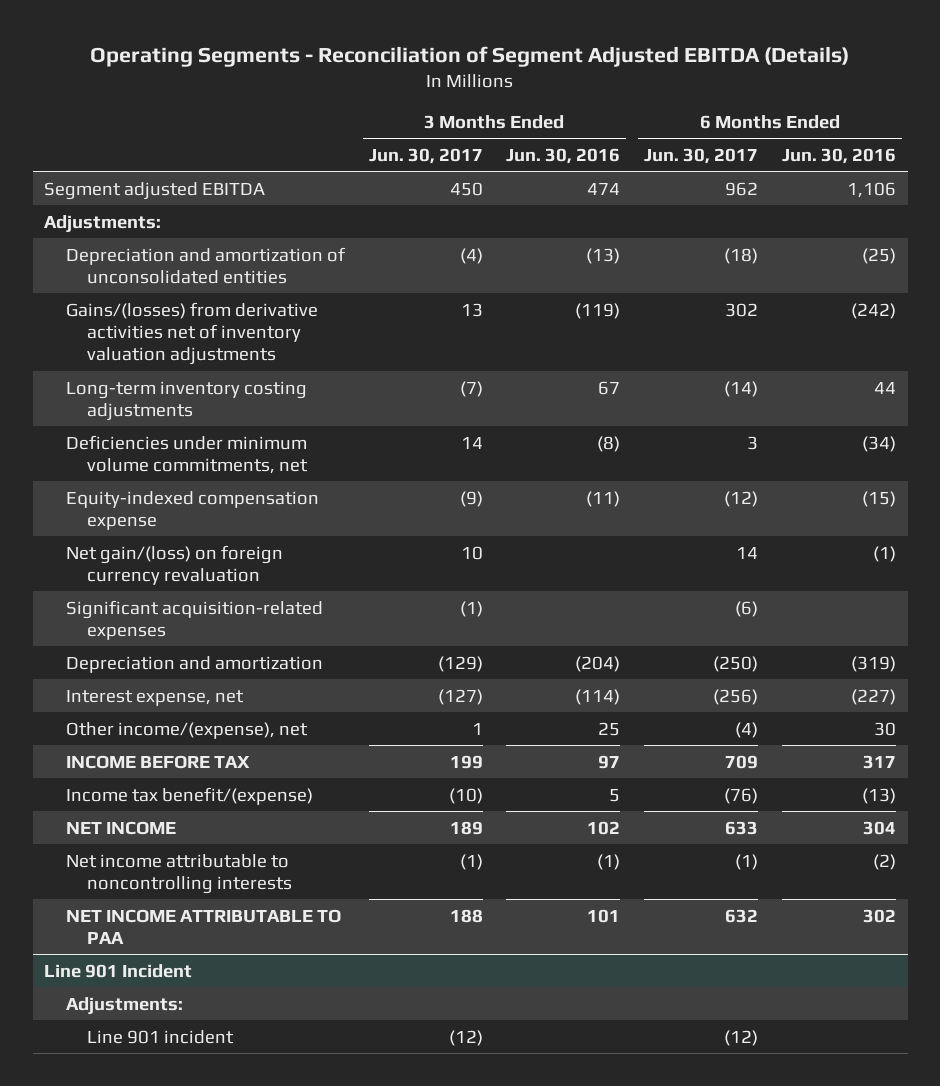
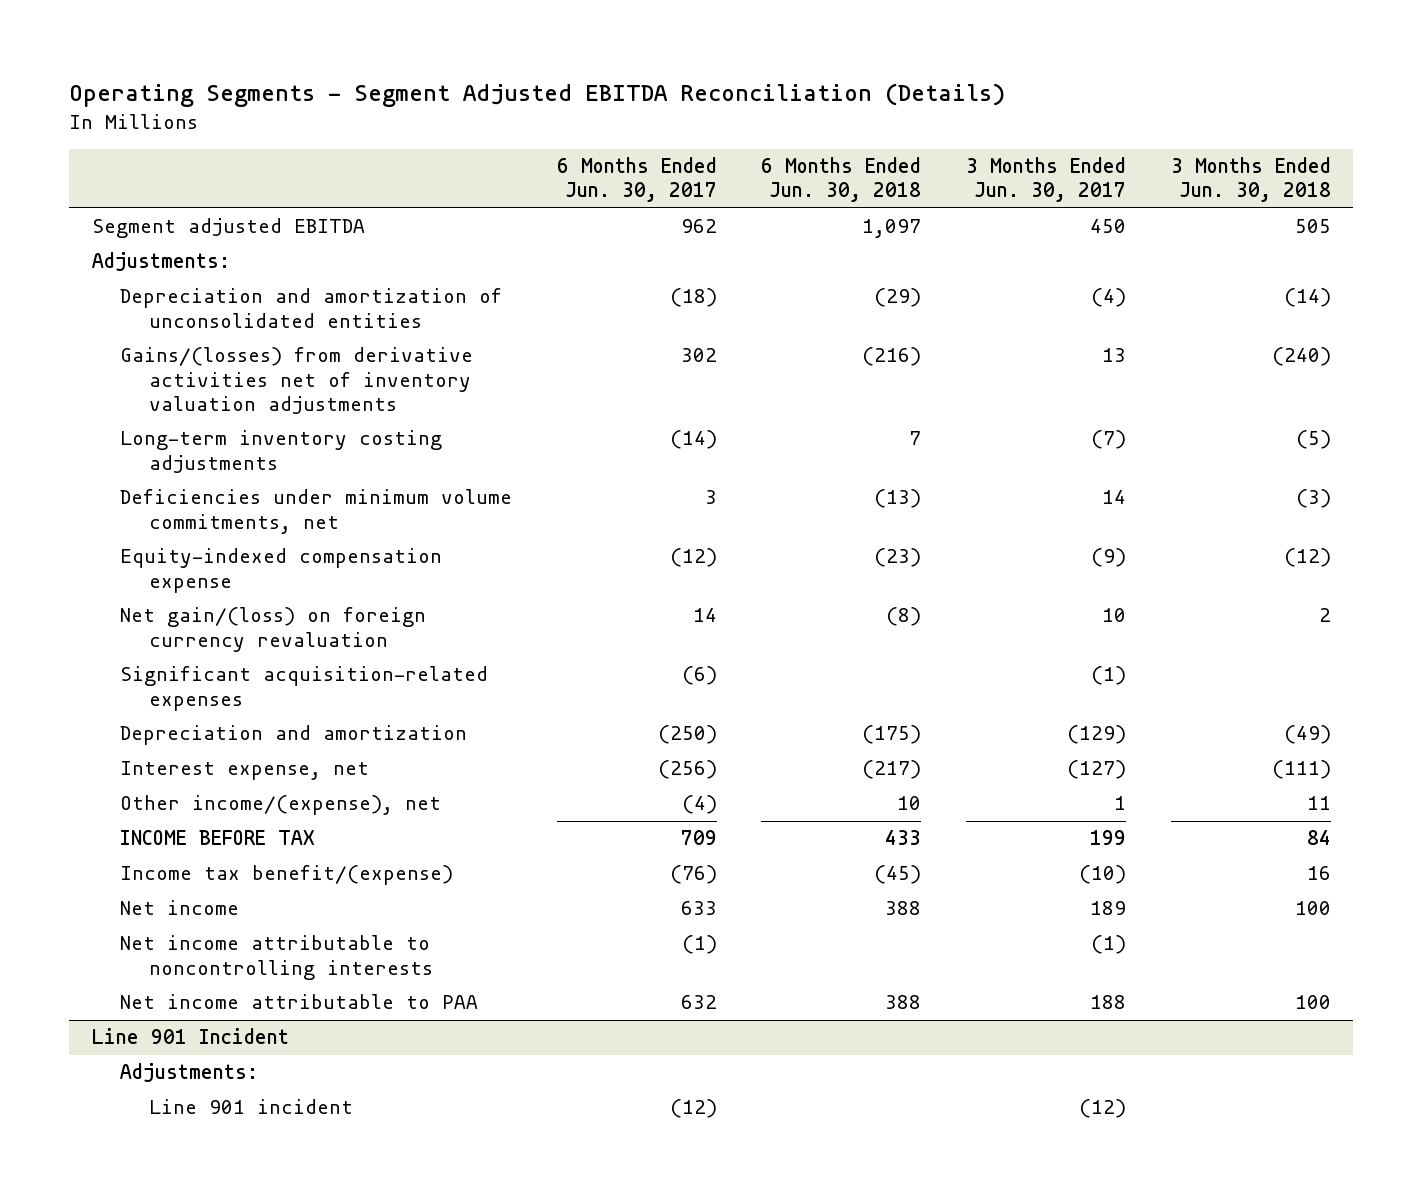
- Operating Segments - Reconciliation of Segment Adjusted EBITDA (Details)
+ Operating Segments - Segment Adjusted EBITDA Reconciliation (Details)
- | 3 Months Ended Jun. 30, 2017 | 3 Months Ended Jun. 30, 2016 | 6 Months Ended Jun. 30, 2017 | 6 Months Ended Jun. 30, 2016
+ | 6 Months Ended Jun. 30, 2017 | 6 Months Ended Jun. 30, 2018 | 3 Months Ended Jun. 30, 2017 | 3 Months Ended Jun. 30, 2018
- NET INCOME | 189 | 102 | 633 | 304
+ Net income | 633 | 388 | 189 | 100
- NET INCOME ATTRIBUTABLE TO PAA | 188 | 101 | 632 | 302
+ Net income attributable to PAA | 632 | 388 | 188 | 100

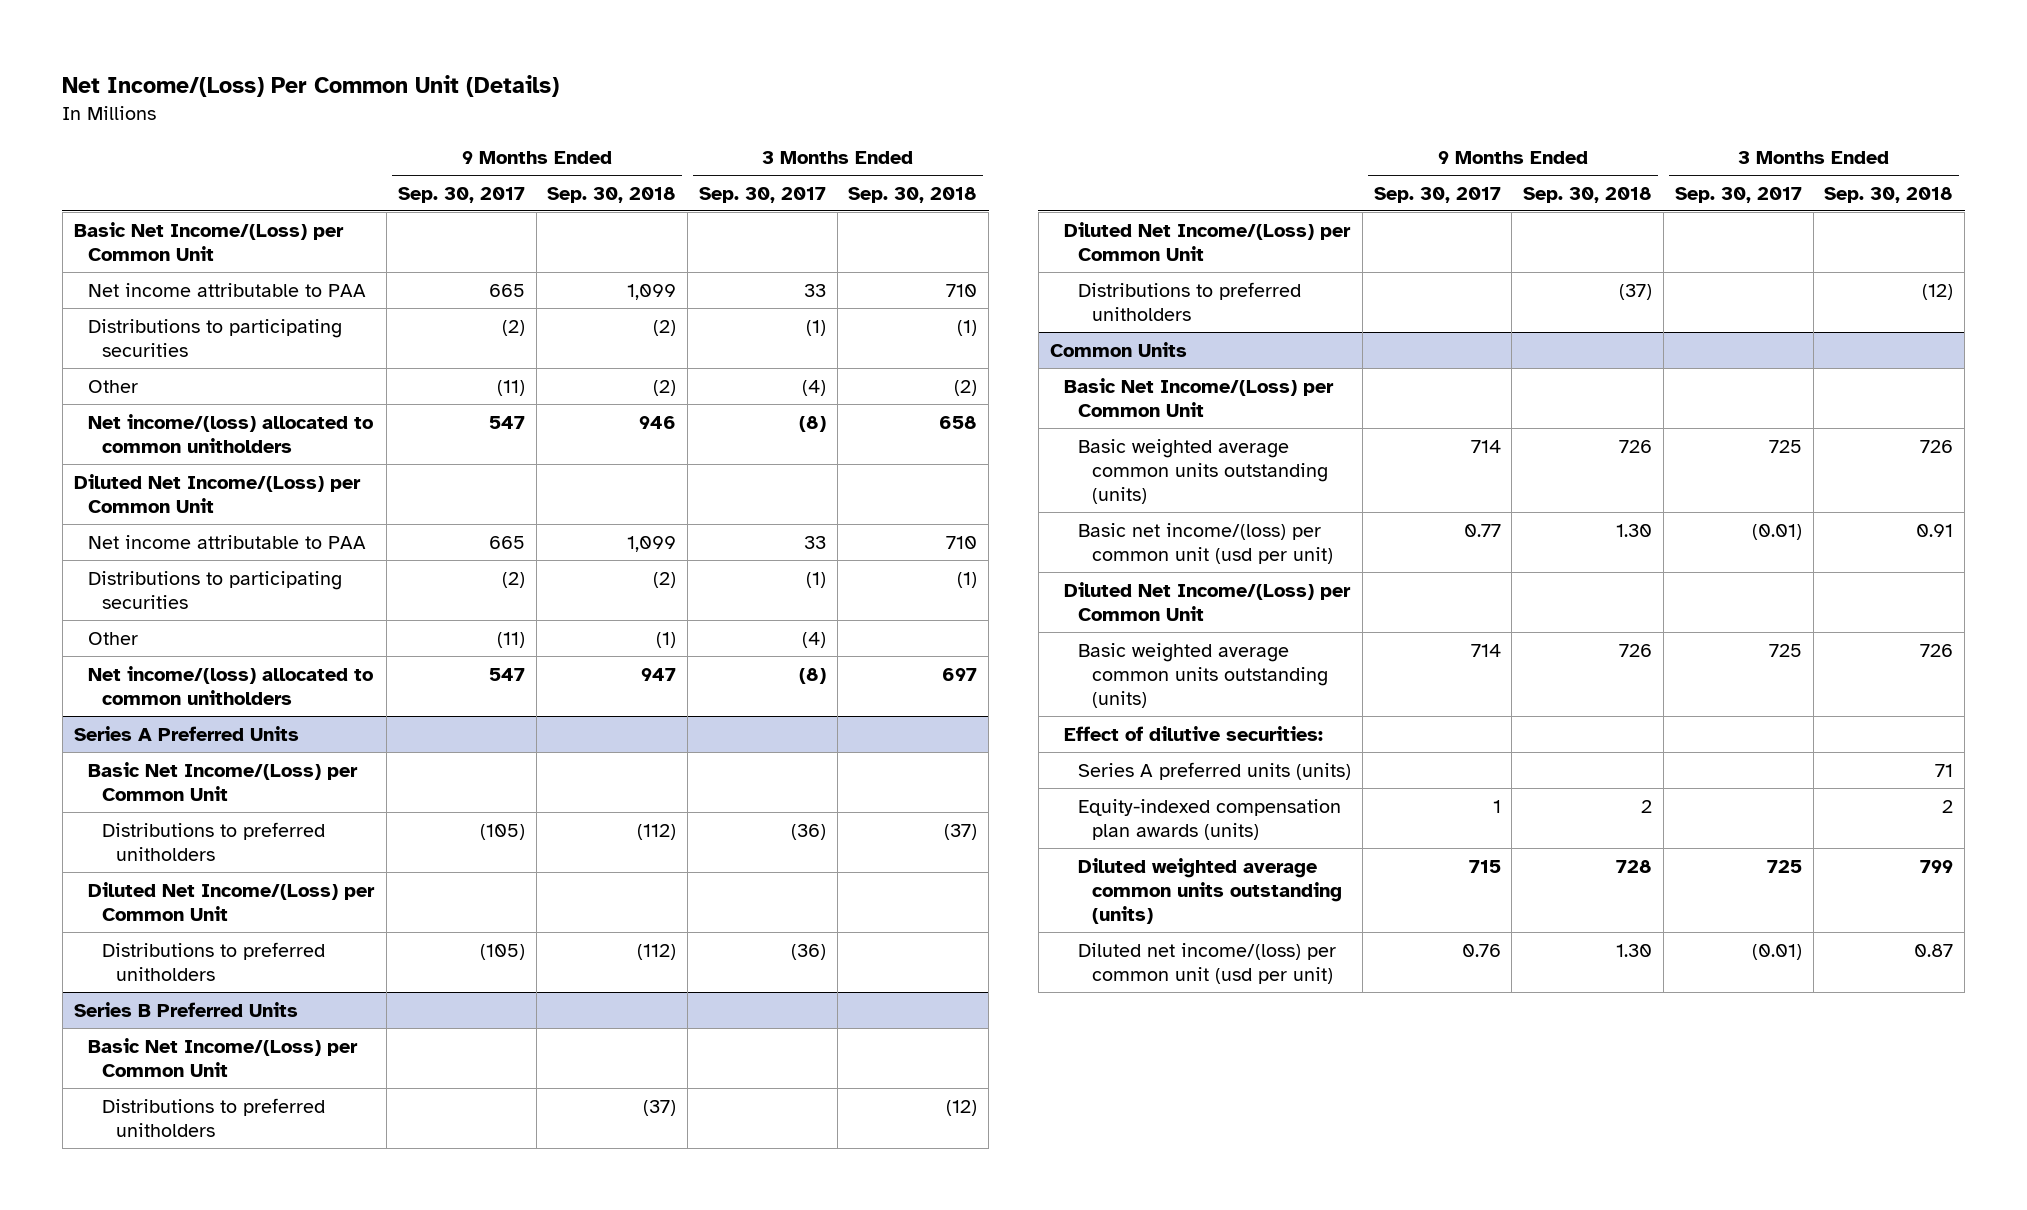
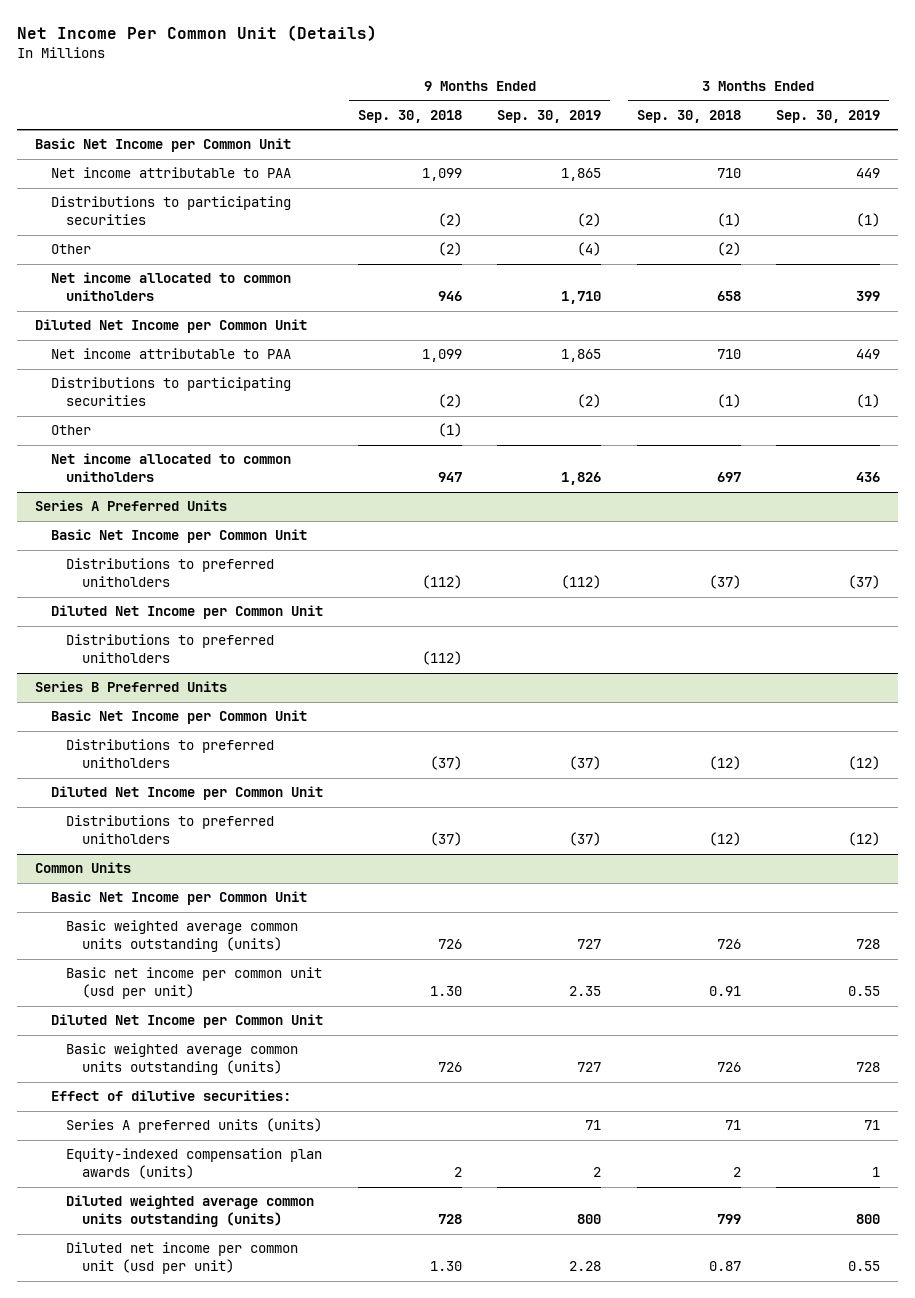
- Net Income/(Loss) Per Common Unit (Details)
+ Net Income Per Common Unit (Details)
- | 9 Months Ended Sep. 30, 2017 | 9 Months Ended Sep. 30, 2018 | 3 Months Ended Sep. 30, 2017 | 3 Months Ended Sep. 30, 2018
+ | 9 Months Ended Sep. 30, 2018 | 9 Months Ended Sep. 30, 2019 | 3 Months Ended Sep. 30, 2018 | 3 Months Ended Sep. 30, 2019
- Basic Net Income/(Loss) per Common Unit
+ Basic Net Income per Common Unit
- Net income/(loss) allocated to common unitholders | 547 | 946 | (8) | 658
- Diluted Net Income/(Loss) per Common Unit
+ Net income allocated to common unitholders | 946 | 1,710 | 658 | 399
+ Diluted Net Income per Common Unit
- Net income/(loss) allocated to common unitholders | 547 | 947 | (8) | 697
+ Net income allocated to common unitholders | 947 | 1,826 | 697 | 436
@ Series A Preferred Units
- Basic Net Income/(Loss) per Common Unit
+ Basic Net Income per Common Unit
- Diluted Net Income/(Loss) per Common Unit
+ Diluted Net Income per Common Unit
@ Series B Preferred Units
- Basic Net Income/(Loss) per Common Unit
+ Basic Net Income per Common Unit
- Diluted Net Income/(Loss) per Common Unit
+ Diluted Net Income per Common Unit
@ Common Units
- Basic Net Income/(Loss) per Common Unit
+ Basic Net Income per Common Unit
- Basic net income/(loss) per common unit (usd per unit) | 0.77 | 1.30 | (0.01) | 0.91
- Diluted Net Income/(Loss) per Common Unit
+ Basic net income per common unit (usd per unit) | 1.30 | 2.35 | 0.91 | 0.55
+ Diluted Net Income per Common Unit
- Diluted net income/(loss) per common unit (usd per unit) | 0.76 | 1.30 | (0.01) | 0.87
+ Diluted net income per common unit (usd per unit) | 1.30 | 2.28 | 0.87 | 0.55

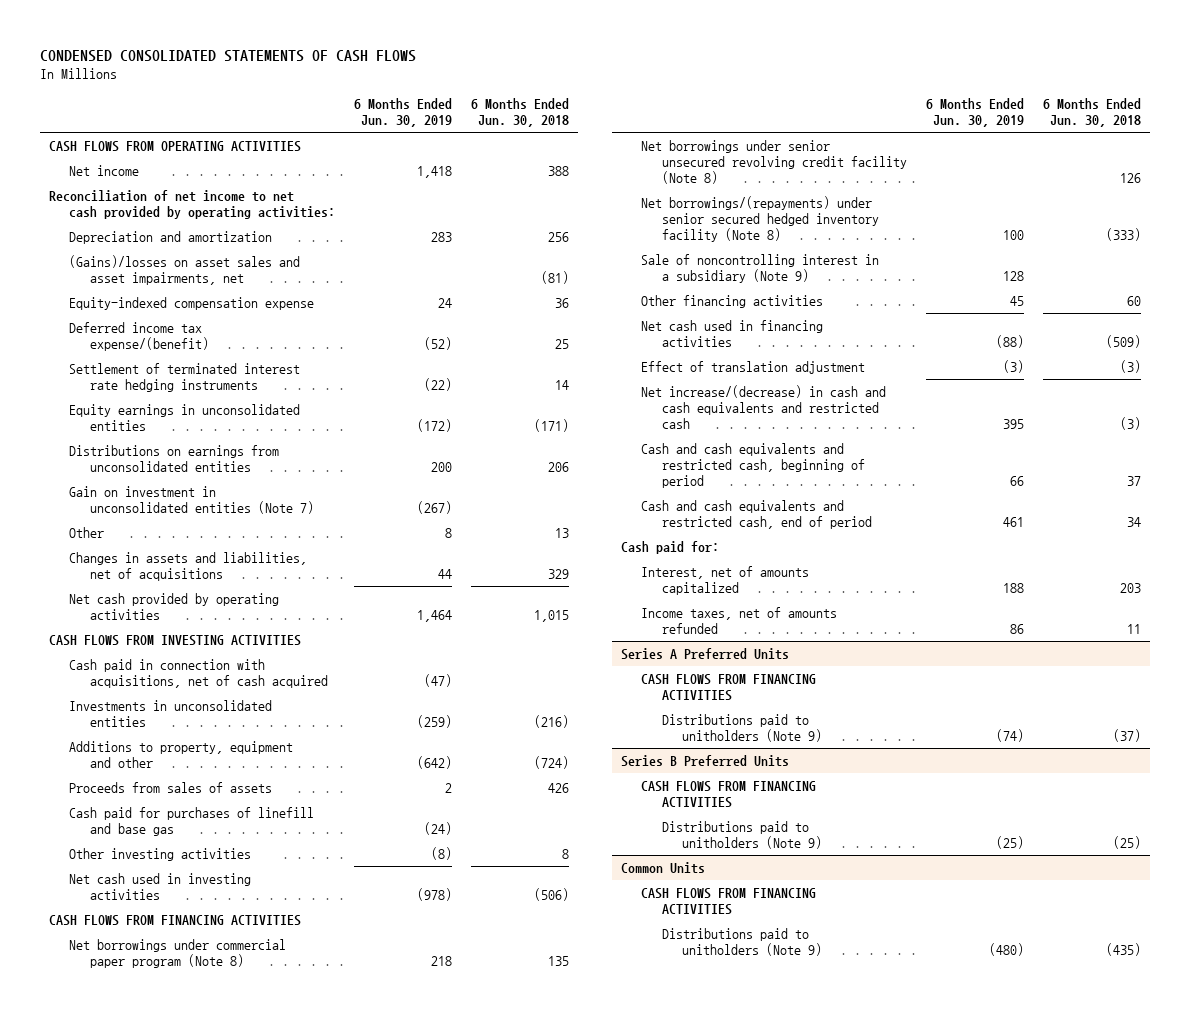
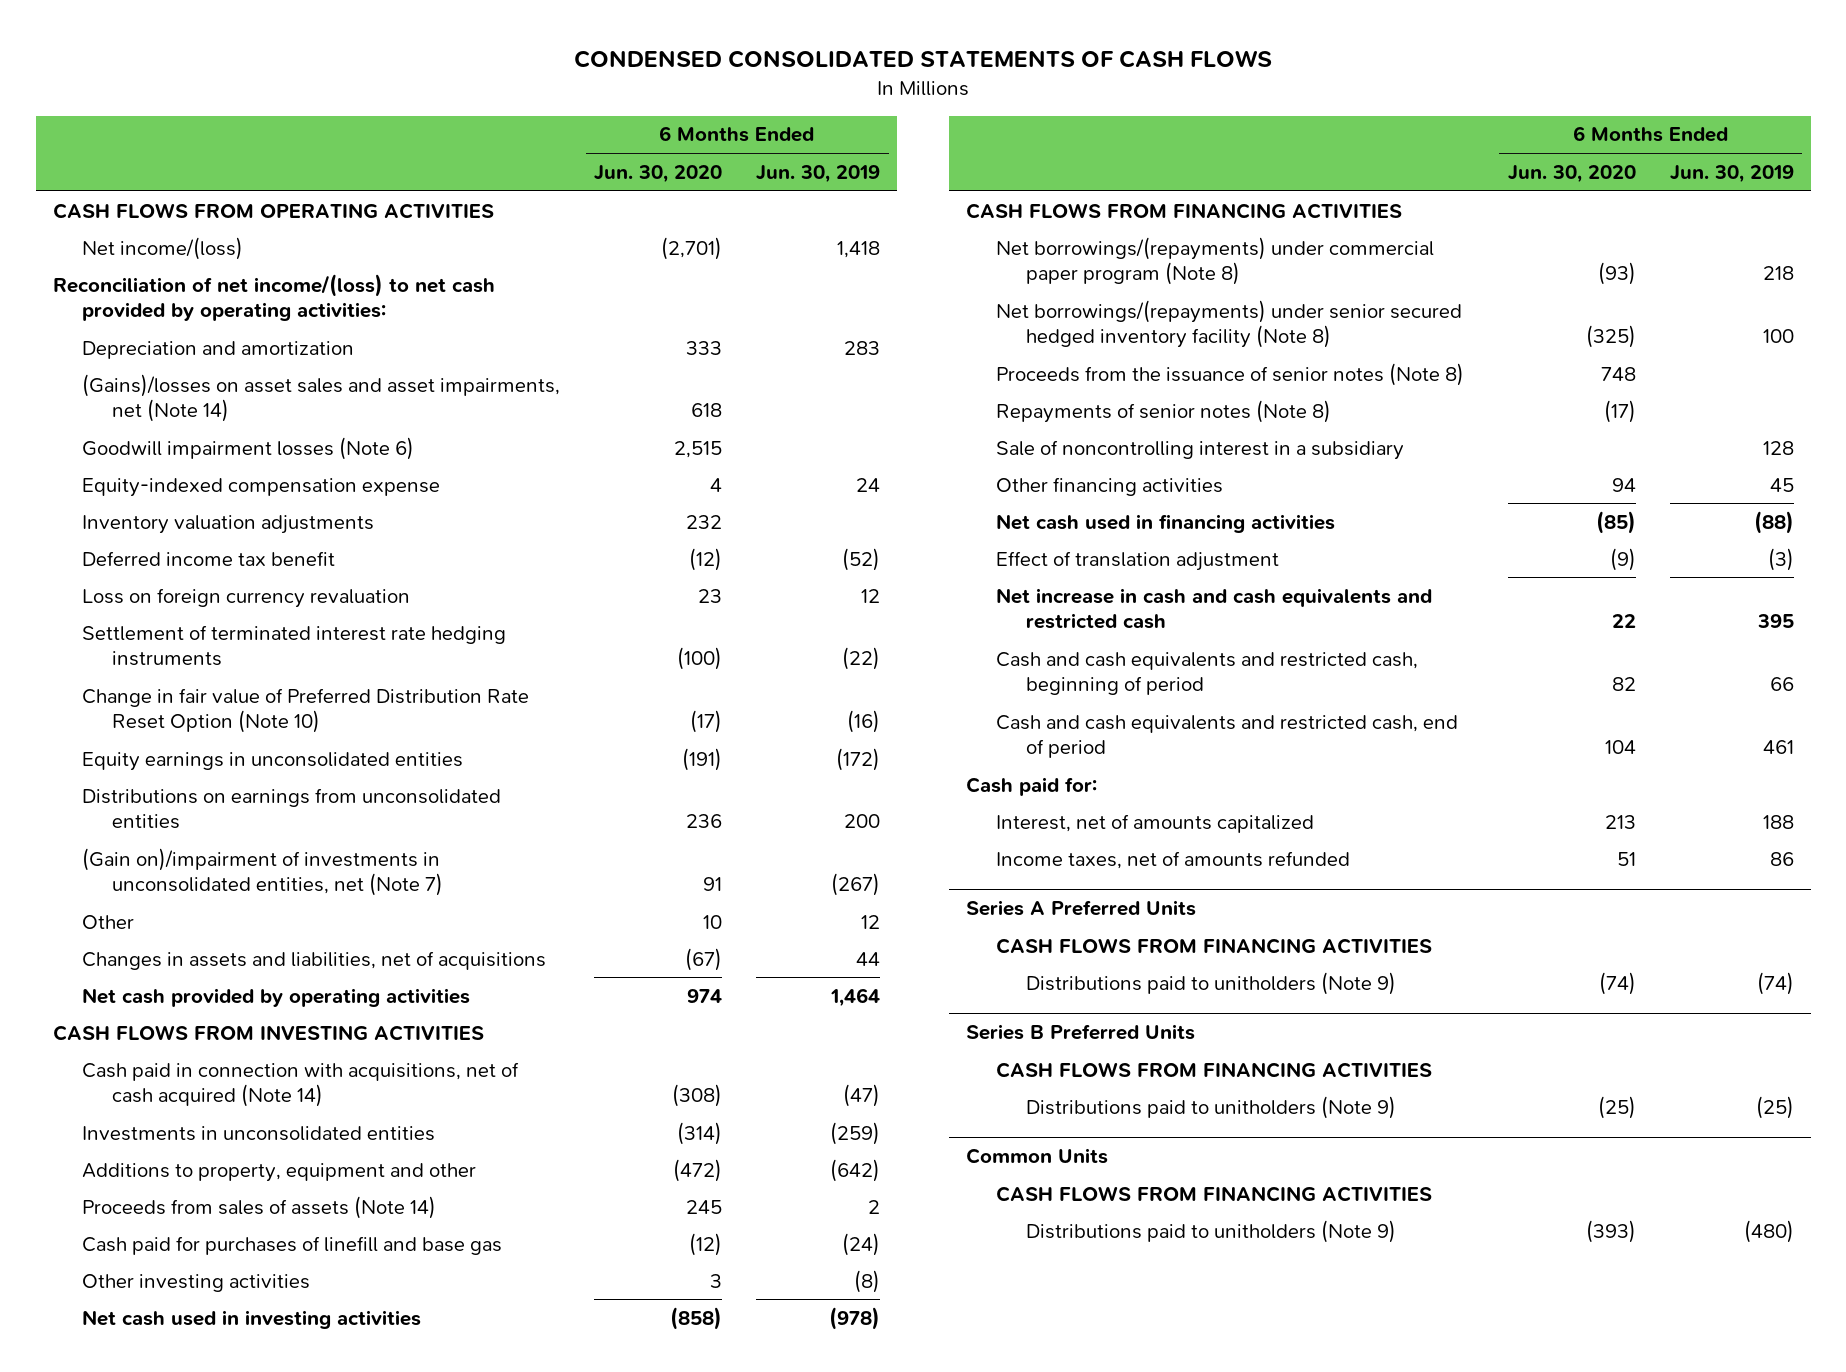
- | 6 Months Ended Jun. 30, 2019 | 6 Months Ended Jun. 30, 2018
+ | 6 Months Ended Jun. 30, 2020 | 6 Months Ended Jun. 30, 2019
- Net income | 1,418 | 388
- Reconciliation of net income to net cash provided by operating activities:
+ Net income/(loss) | (2,701) | 1,418
+ Reconciliation of net income/(loss) to net cash provided by operating activities:
- (Gains)/losses on asset sales and asset impairments, net | | (81)
+ (Gains)/losses on asset sales and asset impairments, net (Note 14) | 618 |
+ Goodwill impairment losses (Note 6) | 2,515 |
- Deferred income tax expense/(benefit) | (52) | 25
+ Inventory valuation adjustments | 232 |
+ Deferred income tax benefit | (12) | (52)
+ Loss on foreign currency revaluation | 23 | 12
+ Change in fair value of Preferred Distribution Rate Reset Option (Note 10) | (17) | (16)
- Gain on investment in unconsolidated entities (Note 7) | (267) |
- Other | 8 | 13
+ (Gain on)/impairment of investments in unconsolidated entities, net (Note 7) | 91 | (267)
+ Other | 10 | 12
- Cash paid in connection with acquisitions, net of cash acquired | (47) |
+ Cash paid in connection with acquisitions, net of cash acquired (Note 14) | (308) | (47)
- Proceeds from sales of assets | 2 | 426
+ Proceeds from sales of assets (Note 14) | 245 | 2
- Net borrowings under commercial paper program (Note 8) | 218 | 135
- Net borrowings under senior unsecured revolving credit facility (Note 8) | | 126
+ Net borrowings/(repayments) under commercial paper program (Note 8) | (93) | 218
- Sale of noncontrolling interest in a subsidiary (Note 9) | 128 |
+ Proceeds from the issuance of senior notes (Note 8) | 748 |
+ Repayments of senior notes (Note 8) | (17) |
+ Sale of noncontrolling interest in a subsidiary | | 128
- Net increase/(decrease) in cash and cash equivalents and restricted cash | 395 | (3)
+ Net increase in cash and cash equivalents and restricted cash | 22 | 395

